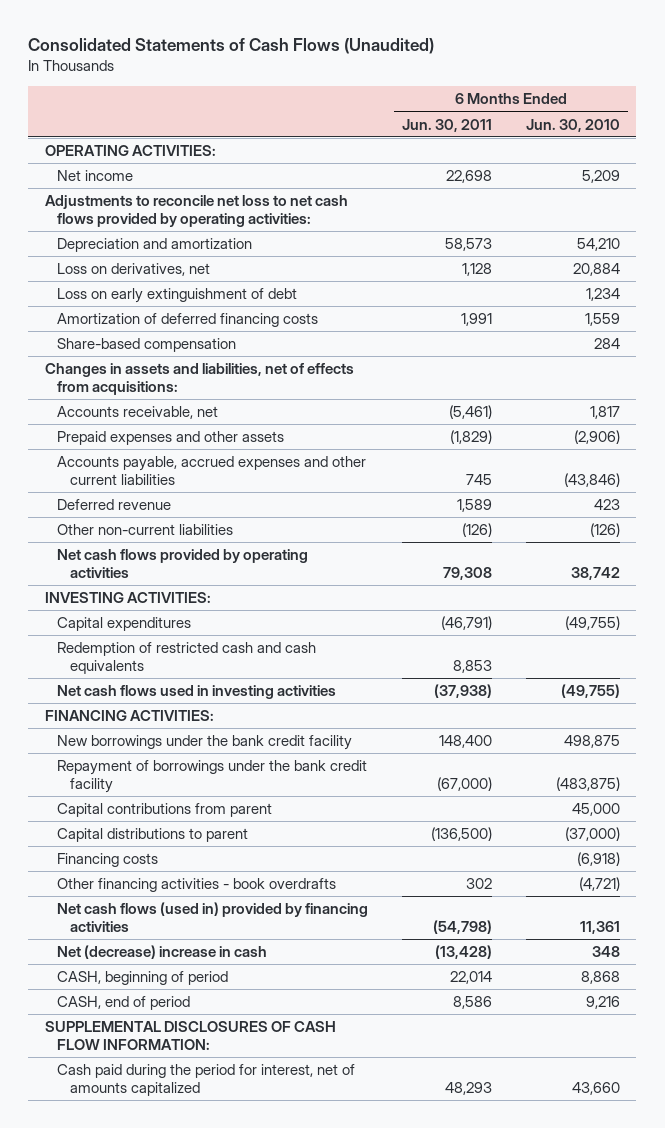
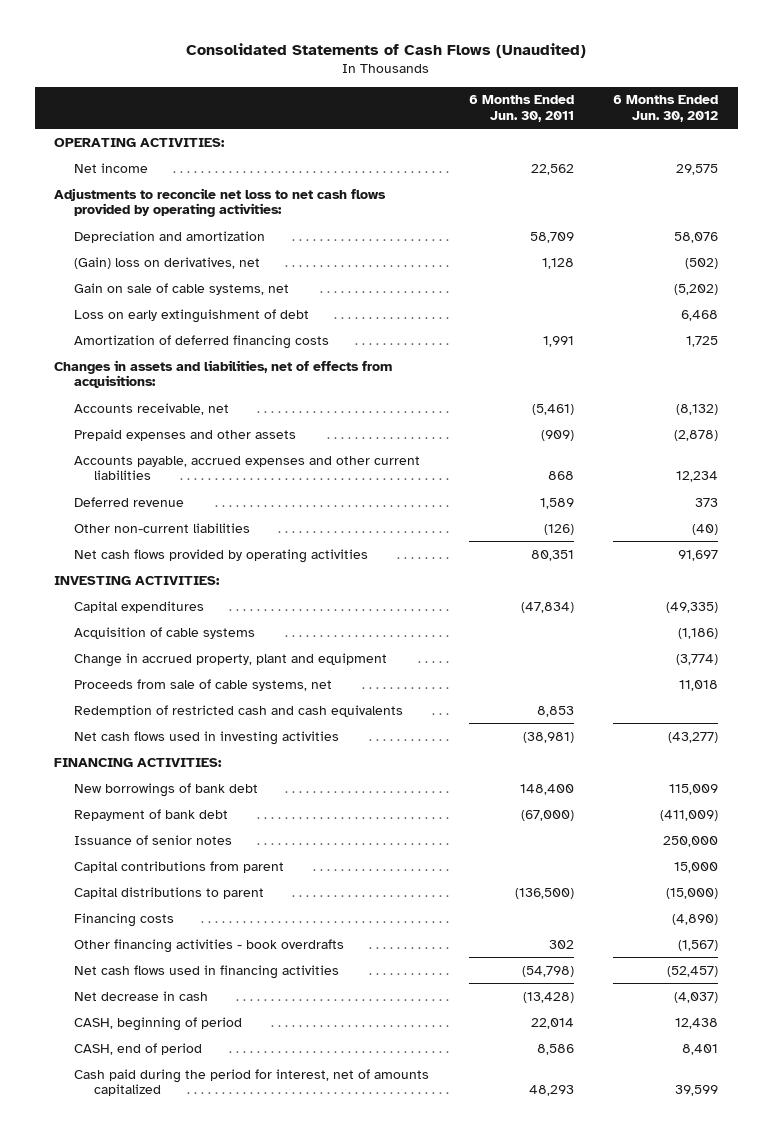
- | 6 Months Ended Jun. 30, 2011 | 6 Months Ended Jun. 30, 2010
+ | 6 Months Ended Jun. 30, 2011 | 6 Months Ended Jun. 30, 2012
- Net income | 22,698 | 5,209
+ Net income | 22,562 | 29,575
- Depreciation and amortization | 58,573 | 54,210
- Loss on derivatives, net | 1,128 | 20,884
+ Depreciation and amortization | 58,709 | 58,076
+ (Gain) loss on derivatives, net | 1,128 | (502)
+ Gain on sale of cable systems, net | | (5,202)
- Share-based compensation | | 284
- Prepaid expenses and other assets | (1,829) | (2,906)
- Accounts payable, accrued expenses and other current liabilities | 745 | (43,846)
+ Prepaid expenses and other assets | (909) | (2,878)
+ Accounts payable, accrued expenses and other current liabilities | 868 | 12,234
- Net cash flows provided by operating activities | 79,308 | 38,742
+ Net cash flows provided by operating activities | 80,351 | 91,697
- Capital expenditures | (46,791) | (49,755)
+ Capital expenditures | (47,834) | (49,335)
+ Acquisition of cable systems | | (1,186)
+ Change in accrued property, plant and equipment | | (3,774)
+ Proceeds from sale of cable systems, net | | 11,018
- Net cash flows used in investing activities | (37,938) | (49,755)
+ Net cash flows used in investing activities | (38,981) | (43,277)
- New borrowings under the bank credit facility | 148,400 | 498,875
- Repayment of borrowings under the bank credit facility | (67,000) | (483,875)
+ New borrowings of bank debt | 148,400 | 115,009
+ Repayment of bank debt | (67,000) | (411,009)
+ Issuance of senior notes | | 250,000
- Net cash flows (used in) provided by financing activities | (54,798) | 11,361
- Net (decrease) increase in cash | (13,428) | 348
+ Net cash flows used in financing activities | (54,798) | (52,457)
+ Net decrease in cash | (13,428) | (4,037)
- SUPPLEMENTAL DISCLOSURES OF CASH FLOW INFORMATION:

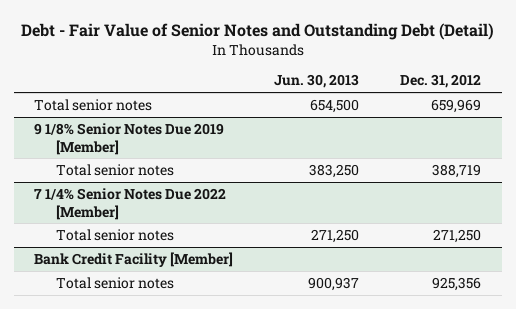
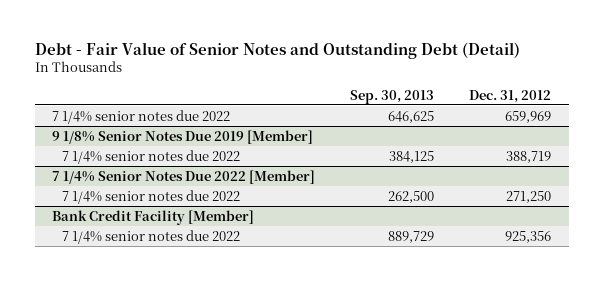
- | Jun. 30, 2013 | Dec. 31, 2012
+ | Sep. 30, 2013 | Dec. 31, 2012
- Total senior notes | 654,500 | 659,969
+ 7 1/4% senior notes due 2022 | 646,625 | 659,969
@ 9 1/8% Senior Notes Due 2019 [Member]
- Total senior notes | 383,250 | 388,719
+ 7 1/4% senior notes due 2022 | 384,125 | 388,719
@ 7 1/4% Senior Notes Due 2022 [Member]
- Total senior notes | 271,250 | 271,250
+ 7 1/4% senior notes due 2022 | 262,500 | 271,250
@ Bank Credit Facility [Member]
- Total senior notes | 900,937 | 925,356
+ 7 1/4% senior notes due 2022 | 889,729 | 925,356

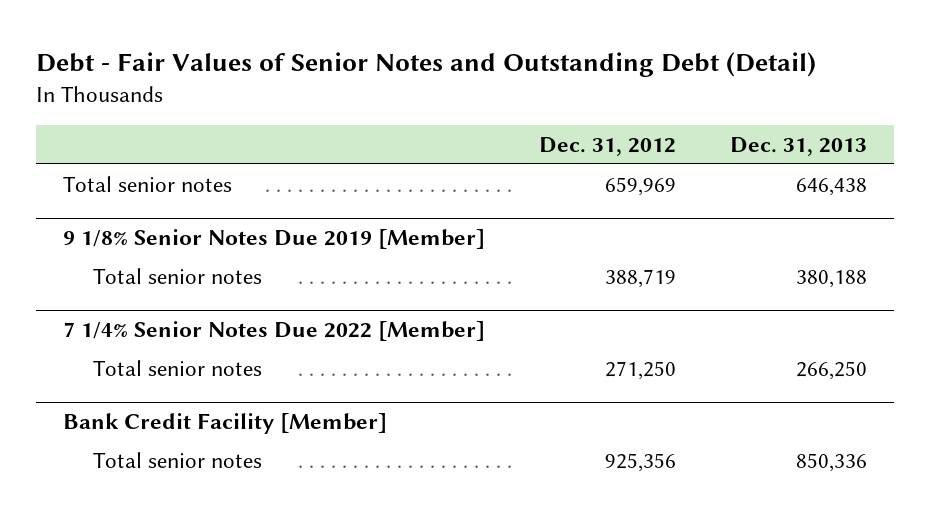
- Debt - Fair Value of Senior Notes and Outstanding Debt (Detail)
+ Debt - Fair Values of Senior Notes and Outstanding Debt (Detail)
- | Sep. 30, 2013 | Dec. 31, 2012
+ | Dec. 31, 2012 | Dec. 31, 2013
- 7 1/4% senior notes due 2022 | 646,625 | 659,969
+ Total senior notes | 659,969 | 646,438
@ 9 1/8% Senior Notes Due 2019 [Member]
- 7 1/4% senior notes due 2022 | 384,125 | 388,719
+ Total senior notes | 388,719 | 380,188
@ 7 1/4% Senior Notes Due 2022 [Member]
- 7 1/4% senior notes due 2022 | 262,500 | 271,250
+ Total senior notes | 271,250 | 266,250
@ Bank Credit Facility [Member]
- 7 1/4% senior notes due 2022 | 889,729 | 925,356
+ Total senior notes | 925,356 | 850,336

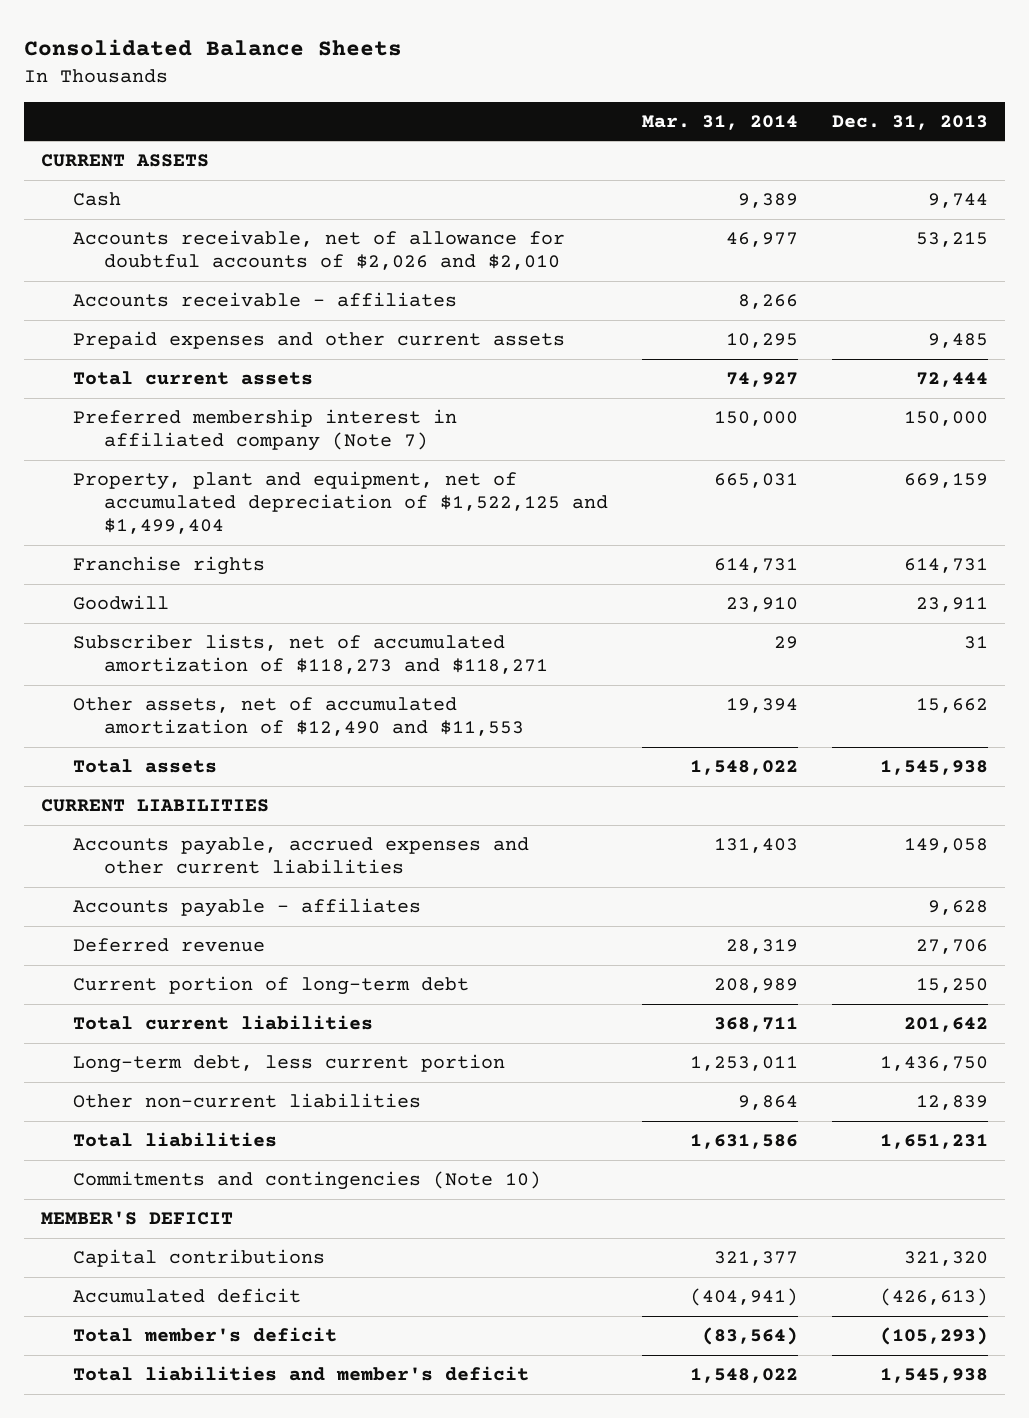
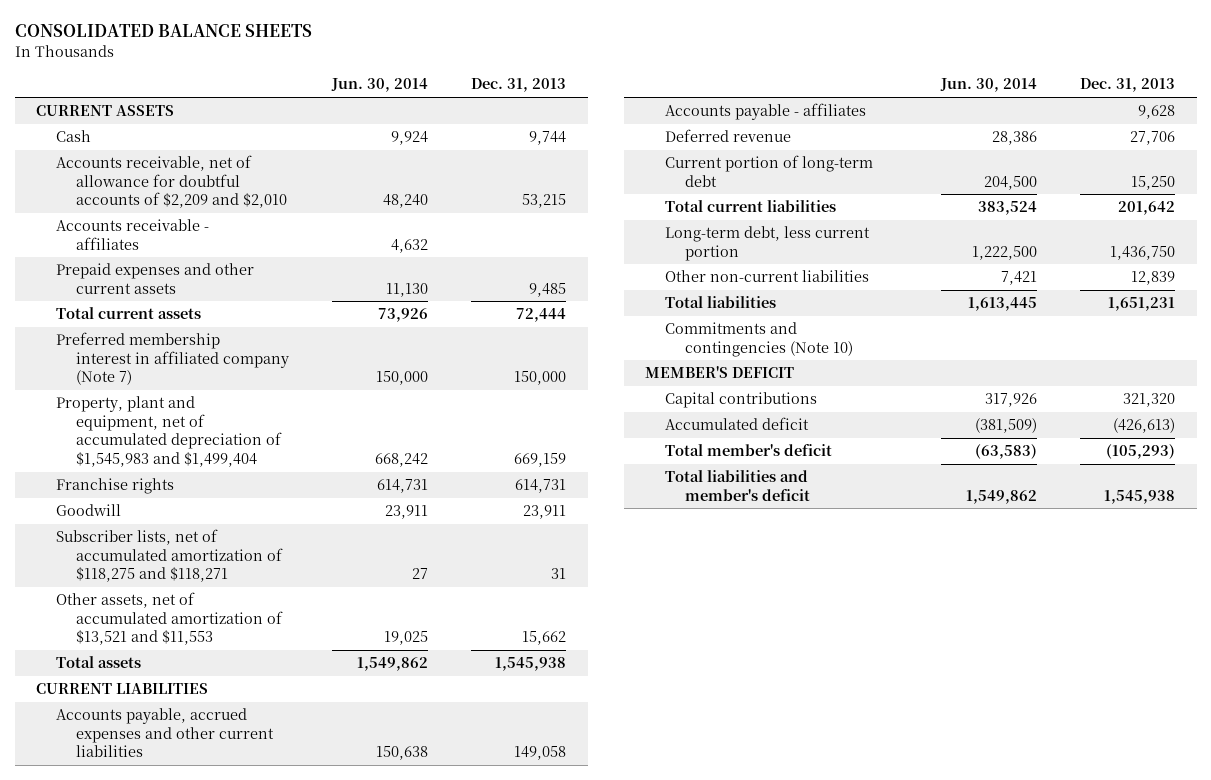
- Consolidated Balance Sheets
+ CONSOLIDATED BALANCE SHEETS
- | Mar. 31, 2014 | Dec. 31, 2013
+ | Jun. 30, 2014 | Dec. 31, 2013
- Accounts receivable, net of allowance for doubtful accounts of $2,026 and $2,010 | 46,977 | 53,215
+ Accounts receivable, net of allowance for doubtful accounts of $2,209 and $2,010 | 48,240 | 53,215
- Property, plant and equipment, net of accumulated depreciation of $1,522,125 and $1,499,404 | 665,031 | 669,159
+ Property, plant and equipment, net of accumulated depreciation of $1,545,983 and $1,499,404 | 668,242 | 669,159
- Subscriber lists, net of accumulated amortization of $118,273 and $118,271 | 29 | 31
- Other assets, net of accumulated amortization of $12,490 and $11,553 | 19,394 | 15,662
+ Subscriber lists, net of accumulated amortization of $118,275 and $118,271 | 27 | 31
+ Other assets, net of accumulated amortization of $13,521 and $11,553 | 19,025 | 15,662

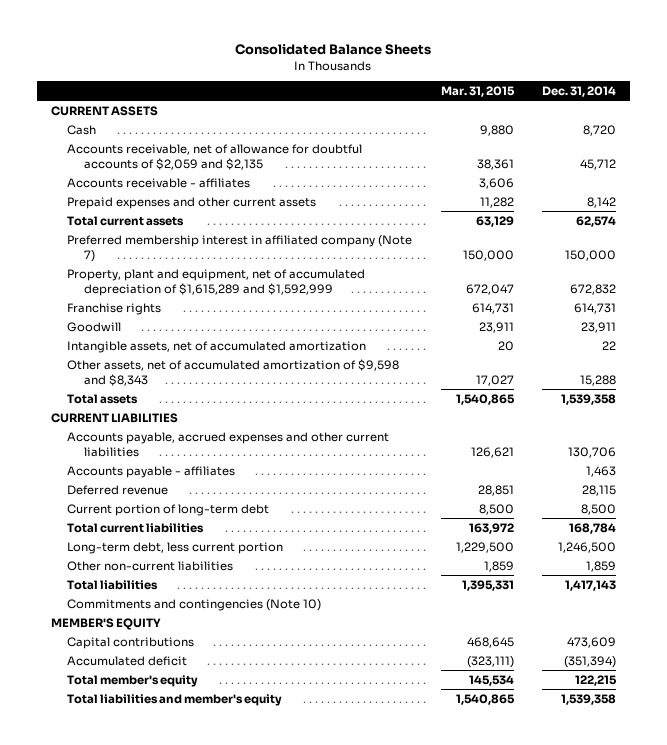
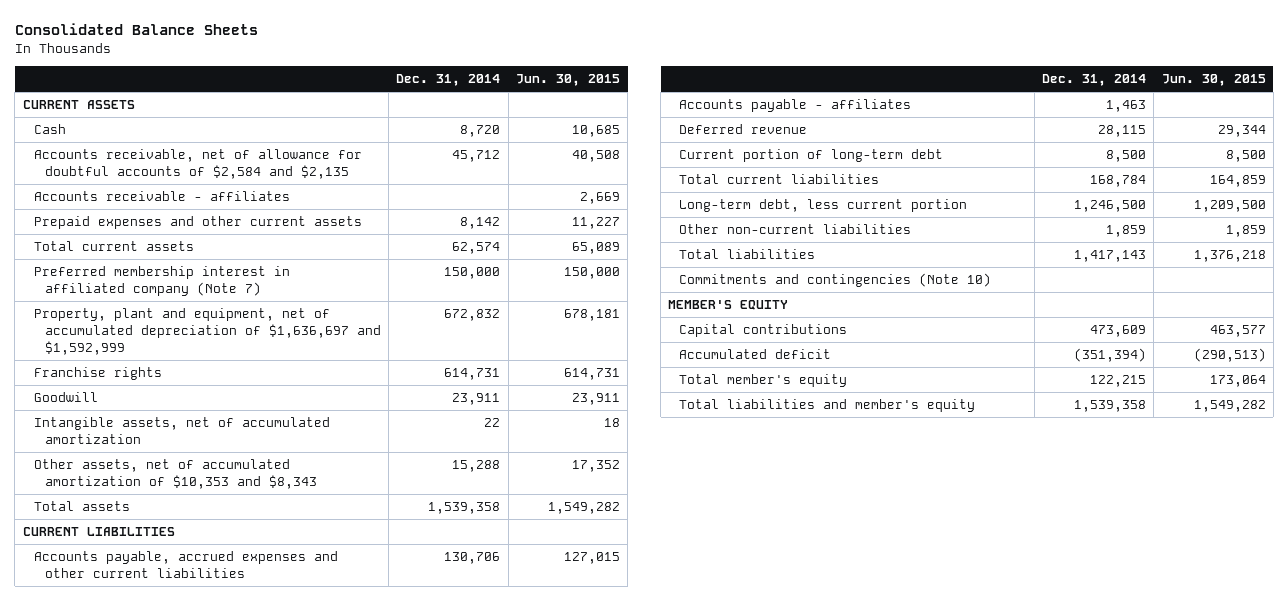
- | Mar. 31, 2015 | Dec. 31, 2014
+ | Dec. 31, 2014 | Jun. 30, 2015
- Accounts receivable, net of allowance for doubtful accounts of $2,059 and $2,135 | 38,361 | 45,712
+ Accounts receivable, net of allowance for doubtful accounts of $2,584 and $2,135 | 45,712 | 40,508
- Property, plant and equipment, net of accumulated depreciation of $1,615,289 and $1,592,999 | 672,047 | 672,832
+ Property, plant and equipment, net of accumulated depreciation of $1,636,697 and $1,592,999 | 672,832 | 678,181
- Other assets, net of accumulated amortization of $9,598 and $8,343 | 17,027 | 15,288
+ Other assets, net of accumulated amortization of $10,353 and $8,343 | 15,288 | 17,352

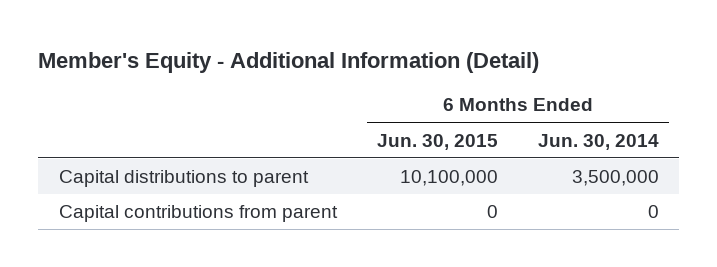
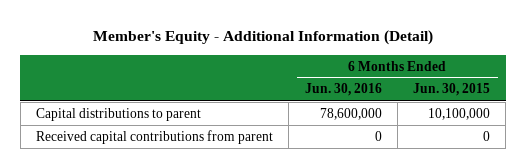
- | 6 Months Ended Jun. 30, 2015 | 6 Months Ended Jun. 30, 2014
+ | 6 Months Ended Jun. 30, 2016 | 6 Months Ended Jun. 30, 2015
- Capital contributions from parent | 0 | 0
+ Received capital contributions from parent | 0 | 0

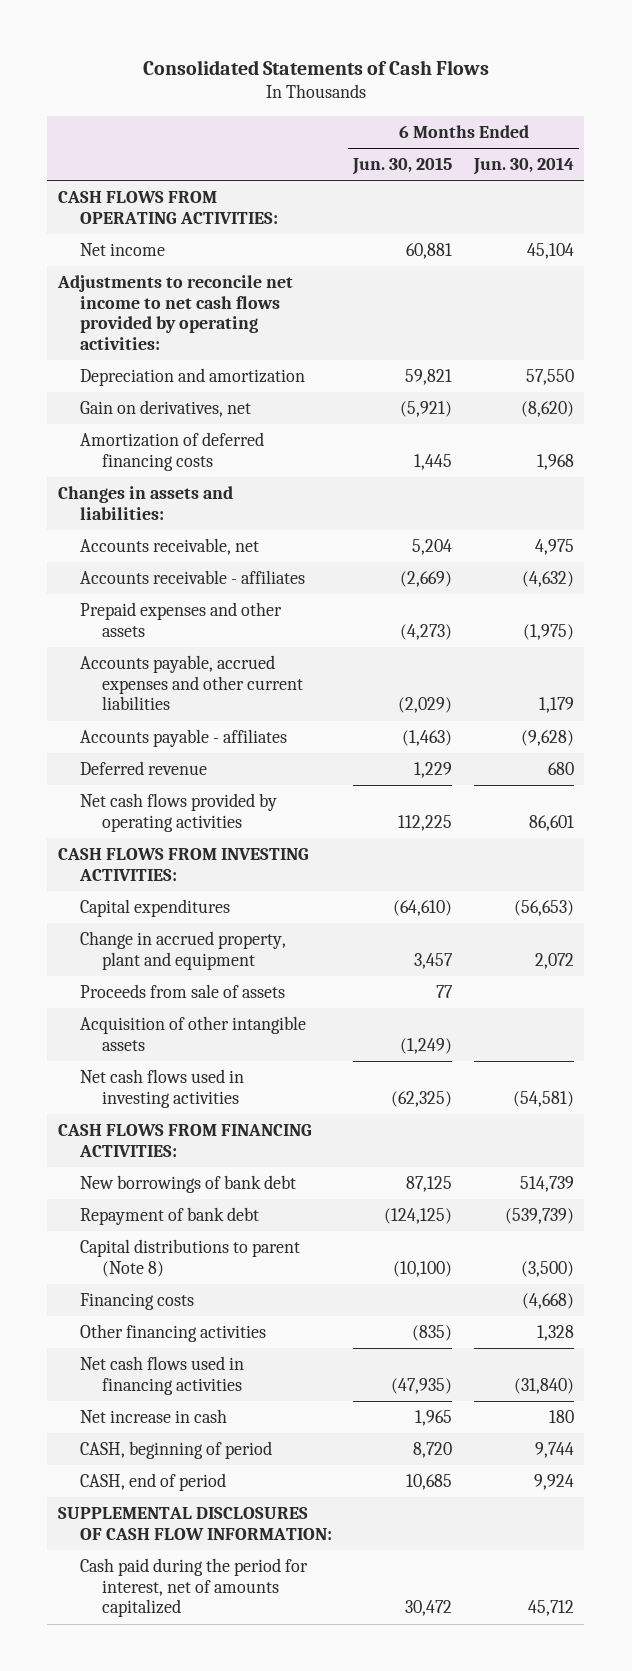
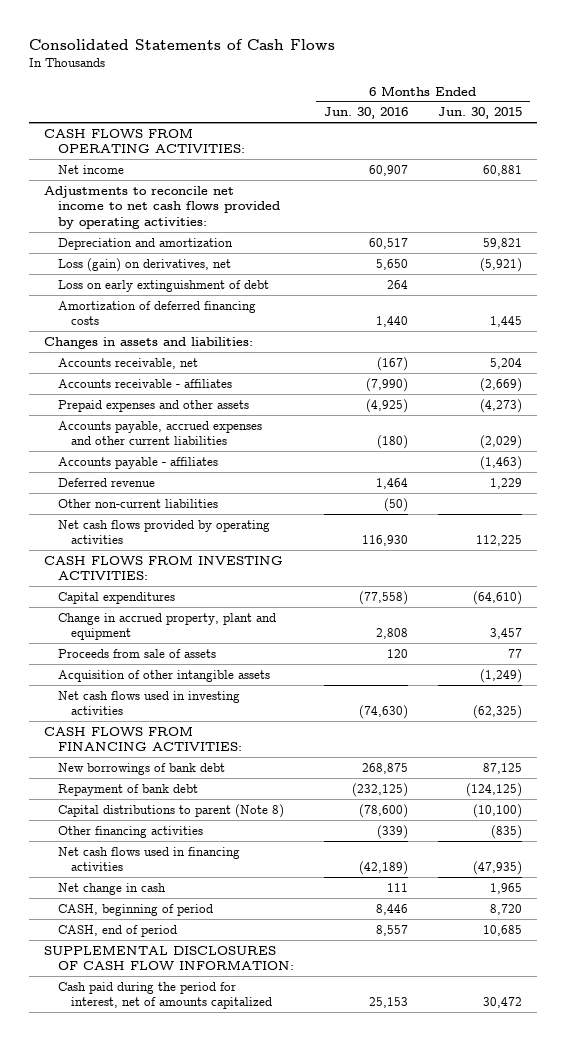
- | 6 Months Ended Jun. 30, 2015 | 6 Months Ended Jun. 30, 2014
+ | 6 Months Ended Jun. 30, 2016 | 6 Months Ended Jun. 30, 2015
- Gain on derivatives, net | (5,921) | (8,620)
+ Loss (gain) on derivatives, net | 5,650 | (5,921)
+ Loss on early extinguishment of debt | 264 |
+ Other non-current liabilities | (50) |
- Financing costs | | (4,668)
- Net increase in cash | 1,965 | 180
+ Net change in cash | 111 | 1,965

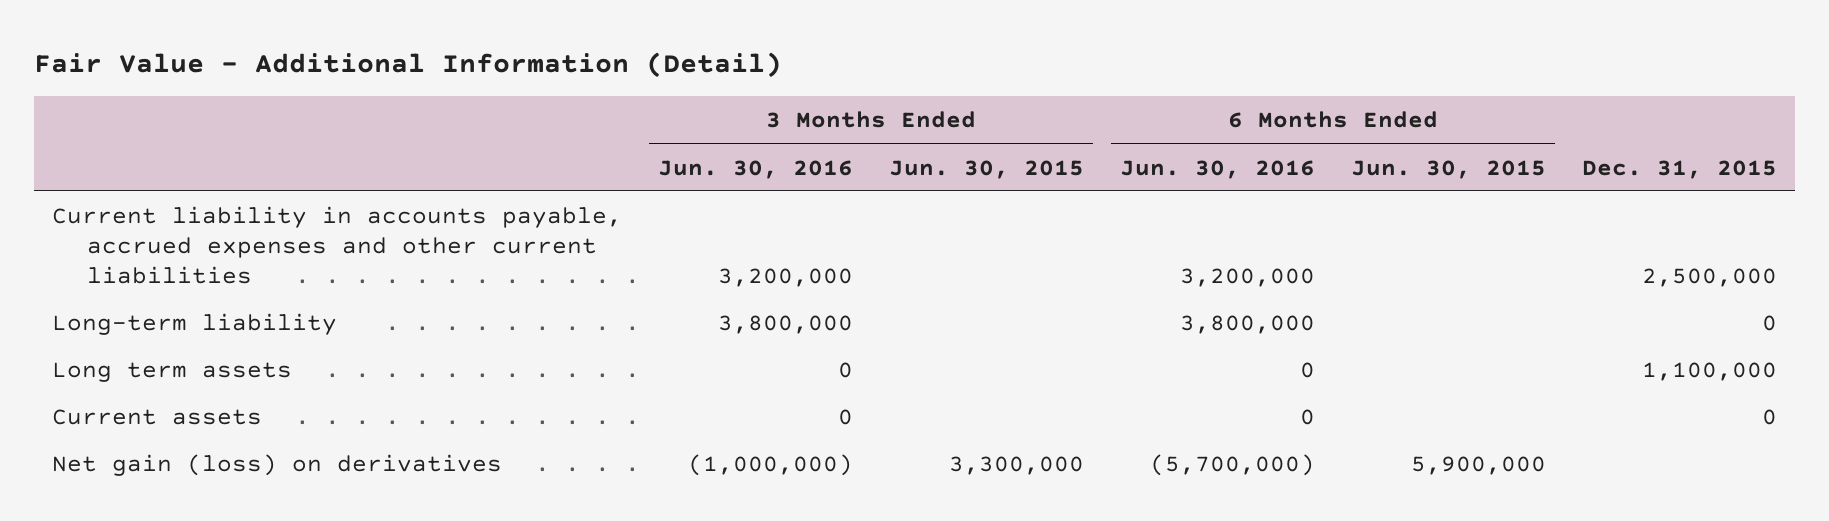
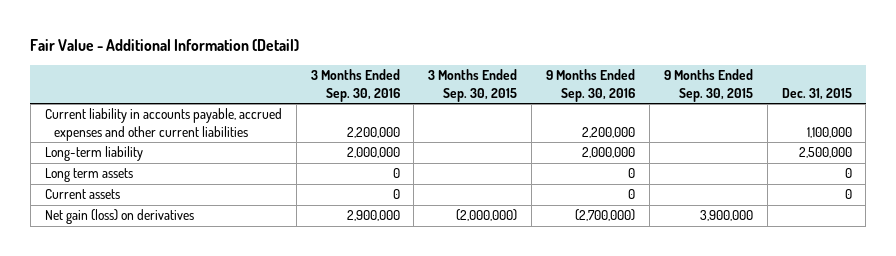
- | 3 Months Ended Jun. 30, 2016 | 3 Months Ended Jun. 30, 2015 | 6 Months Ended Jun. 30, 2016 | 6 Months Ended Jun. 30, 2015 | Dec. 31, 2015
+ | 3 Months Ended Sep. 30, 2016 | 3 Months Ended Sep. 30, 2015 | 9 Months Ended Sep. 30, 2016 | 9 Months Ended Sep. 30, 2015 | Dec. 31, 2015
- Current liability in accounts payable, accrued expenses and other current liabilities | 3,200,000 | | 3,200,000 | | 2,500,000
- Long-term liability | 3,800,000 | | 3,800,000 | | 0
- Long term assets | 0 | | 0 | | 1,100,000
+ Current liability in accounts payable, accrued expenses and other current liabilities | 2,200,000 | | 2,200,000 | | 1,100,000
+ Long-term liability | 2,000,000 | | 2,000,000 | | 2,500,000
+ Long term assets | 0 | | 0 | | 0

